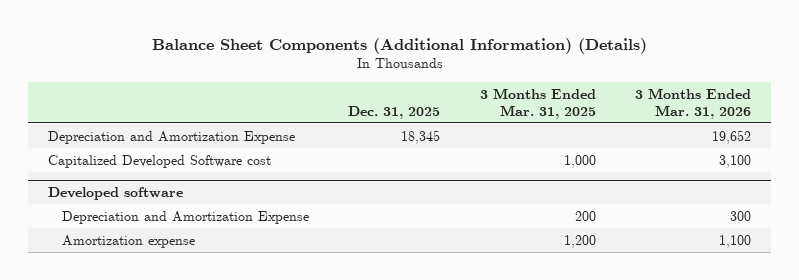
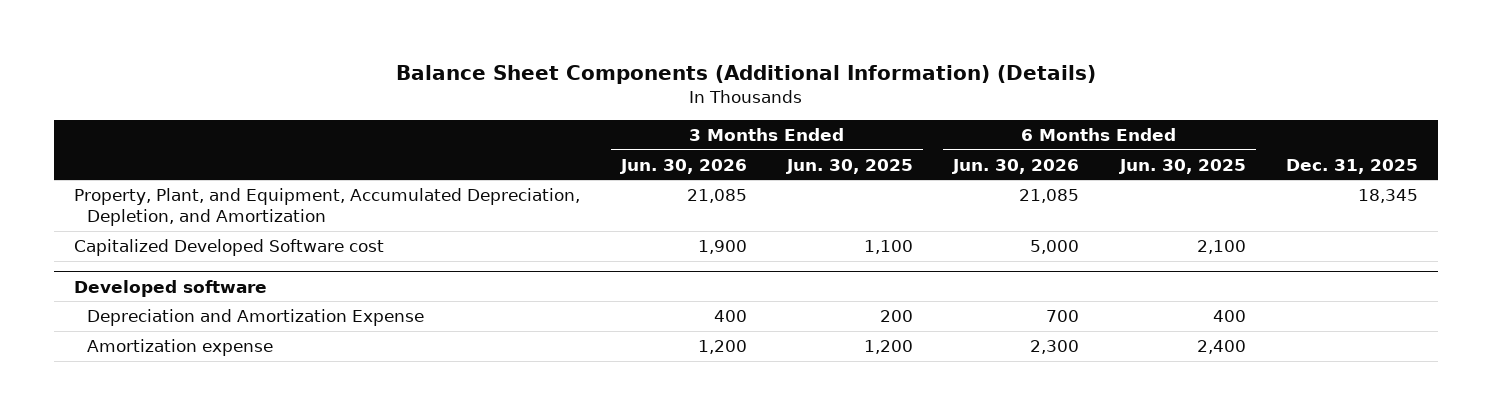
- | Dec. 31, 2025 | 3 Months Ended Mar. 31, 2025 | 3 Months Ended Mar. 31, 2026
+ | 3 Months Ended Jun. 30, 2026 | 3 Months Ended Jun. 30, 2025 | 6 Months Ended Jun. 30, 2026 | 6 Months Ended Jun. 30, 2025 | Dec. 31, 2025
- Depreciation and Amortization Expense | 18,345 | | 19,652
+ Property, Plant, and Equipment, Accumulated Depreciation, Depletion, and Amortization | 21,085 | | 21,085 | | 18,345

